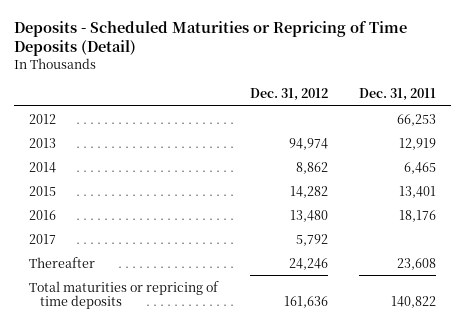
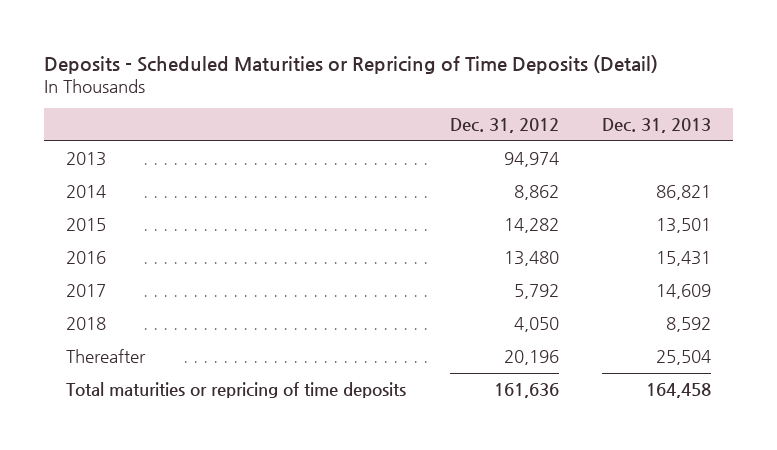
- | Dec. 31, 2012 | Dec. 31, 2011
+ | Dec. 31, 2012 | Dec. 31, 2013
- 2012 | | 66,253
- Thereafter | 24,246 | 23,608
+ 2018 | 4,050 | 8,592
+ Thereafter | 20,196 | 25,504

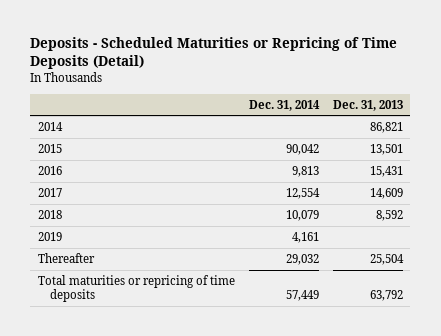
- | Dec. 31, 2012 | Dec. 31, 2013
+ | Dec. 31, 2014 | Dec. 31, 2013
- 2013 | 94,974 |
+ 2019 | 4,161 |
- Total maturities or repricing of time deposits | 161,636 | 164,458
+ Total maturities or repricing of time deposits | 57,449 | 63,792

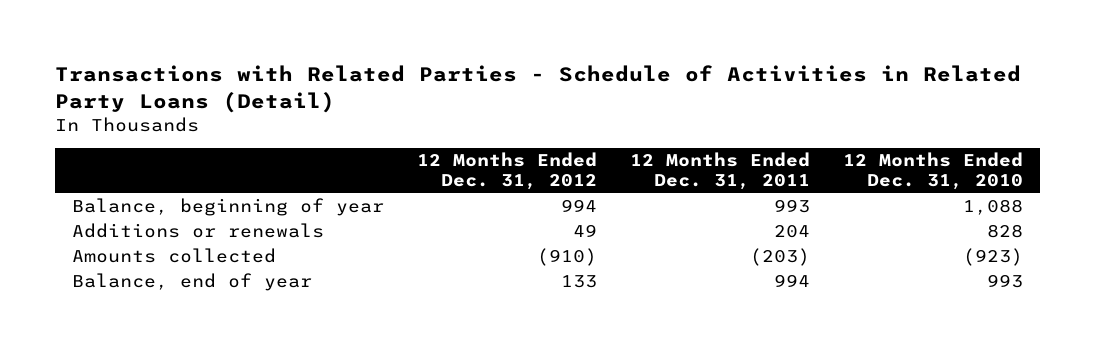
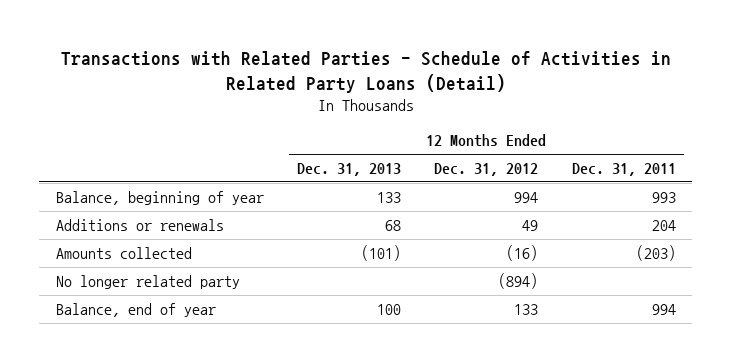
- | 12 Months Ended Dec. 31, 2012 | 12 Months Ended Dec. 31, 2011 | 12 Months Ended Dec. 31, 2010
+ | 12 Months Ended Dec. 31, 2013 | 12 Months Ended Dec. 31, 2012 | 12 Months Ended Dec. 31, 2011
- Amounts collected | (910) | (203) | (923)
+ Amounts collected | (101) | (16) | (203)
+ No longer related party | | (894) |

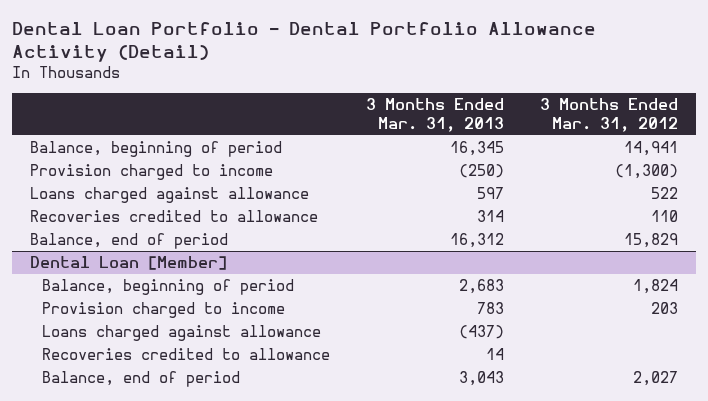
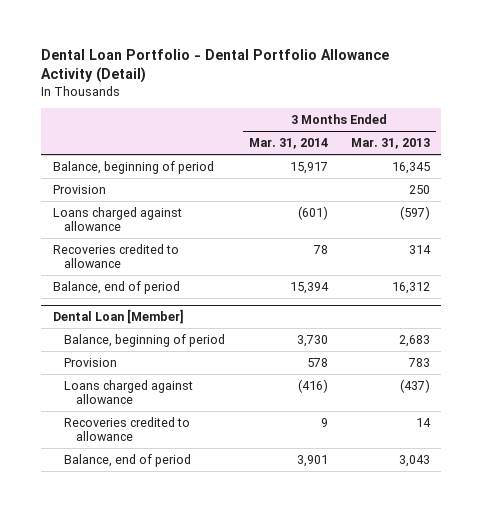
- | 3 Months Ended Mar. 31, 2013 | 3 Months Ended Mar. 31, 2012
+ | 3 Months Ended Mar. 31, 2014 | 3 Months Ended Mar. 31, 2013
- Provision charged to income | (250) | (1,300)
- Loans charged against allowance | 597 | 522
+ Provision | | 250
+ Loans charged against allowance | (601) | (597)
@ Dental Loan [Member]
- Provision charged to income | 783 | 203
+ Provision | 578 | 783

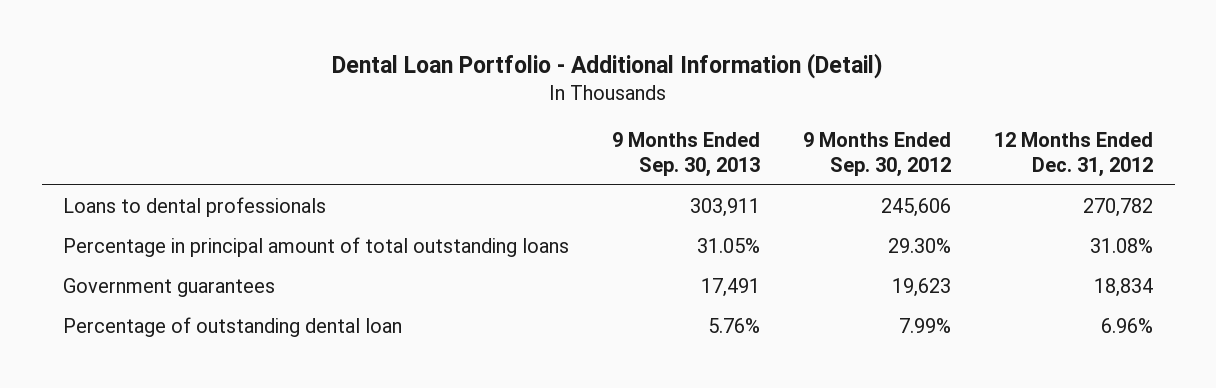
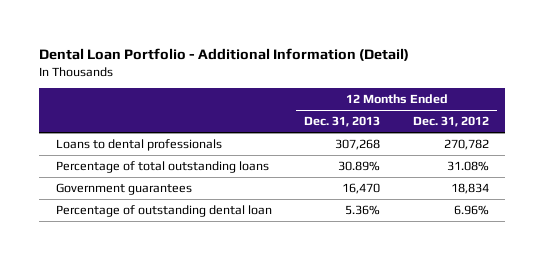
- | 9 Months Ended Sep. 30, 2013 | 9 Months Ended Sep. 30, 2012 | 12 Months Ended Dec. 31, 2012
+ | 12 Months Ended Dec. 31, 2013 | 12 Months Ended Dec. 31, 2012
- Percentage in principal amount of total outstanding loans | 31.05% | 29.30% | 31.08%
+ Percentage of total outstanding loans | 30.89% | 31.08%

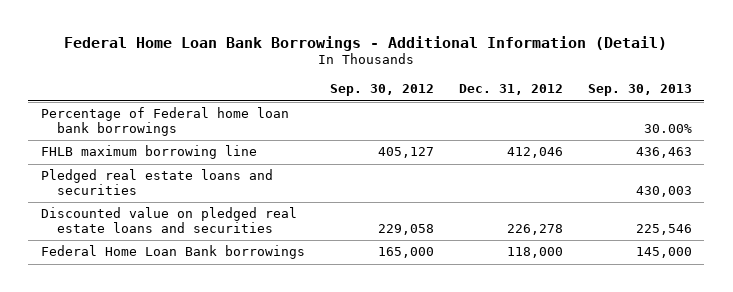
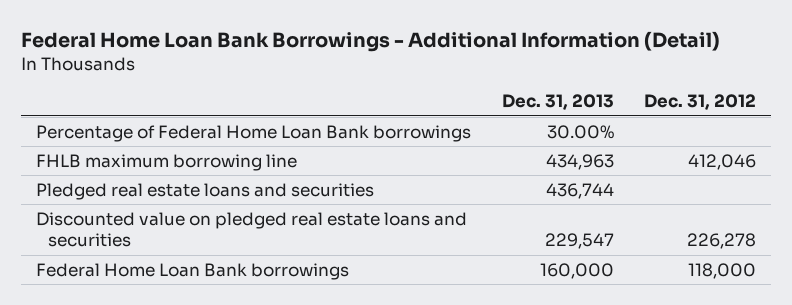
- | Sep. 30, 2012 | Dec. 31, 2012 | Sep. 30, 2013
+ | Dec. 31, 2013 | Dec. 31, 2012
- Percentage of Federal home loan bank borrowings | | | 30.00%
+ Percentage of Federal Home Loan Bank borrowings | 30.00% |

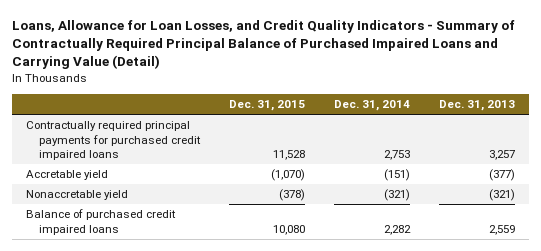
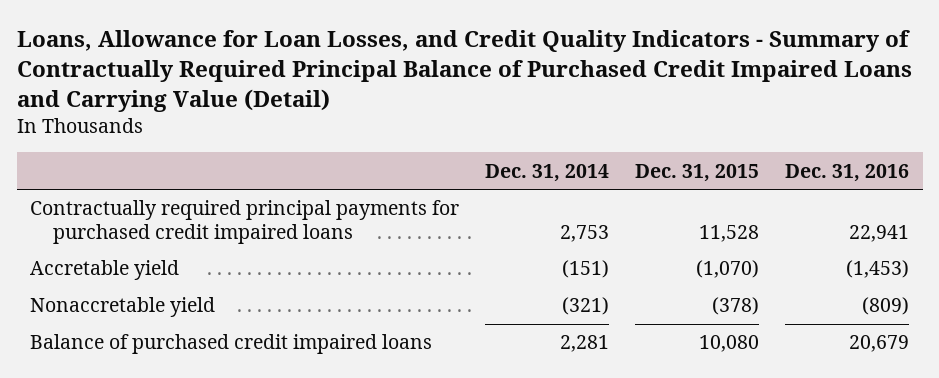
- Loans, Allowance for Loan Losses, and Credit Quality Indicators - Summary of Contractually Required Principal Balance of Purchased Impaired Loans and Carrying Value (Detail)
+ Loans, Allowance for Loan Losses, and Credit Quality Indicators - Summary of Contractually Required Principal Balance of Purchased Credit Impaired Loans and Carrying Value (Detail)
- | Dec. 31, 2015 | Dec. 31, 2014 | Dec. 31, 2013
+ | Dec. 31, 2014 | Dec. 31, 2015 | Dec. 31, 2016
- Balance of purchased credit impaired loans | 10,080 | 2,282 | 2,559
+ Balance of purchased credit impaired loans | 2,281 | 10,080 | 20,679

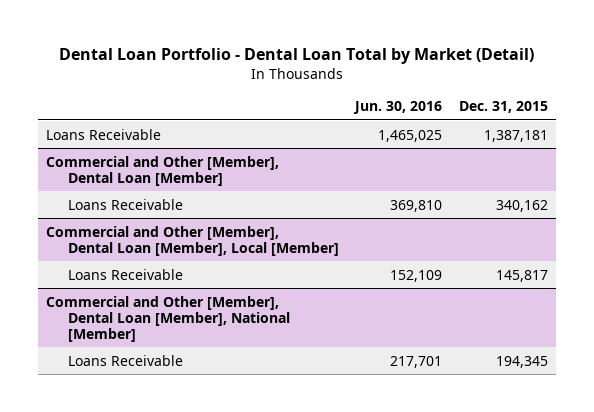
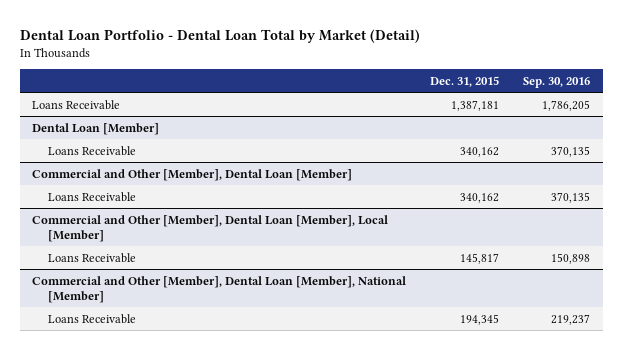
- | Jun. 30, 2016 | Dec. 31, 2015
+ | Dec. 31, 2015 | Sep. 30, 2016
+ Dental Loan [Member]
+ Loans Receivable | 340,162 | 370,135

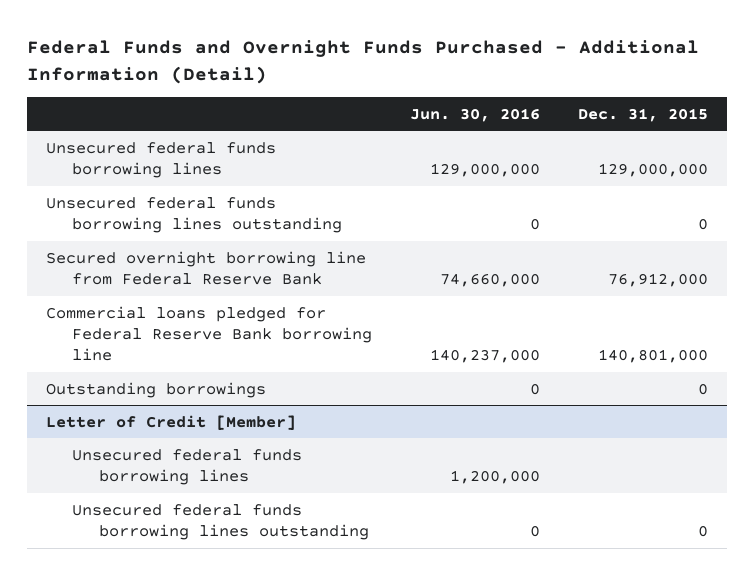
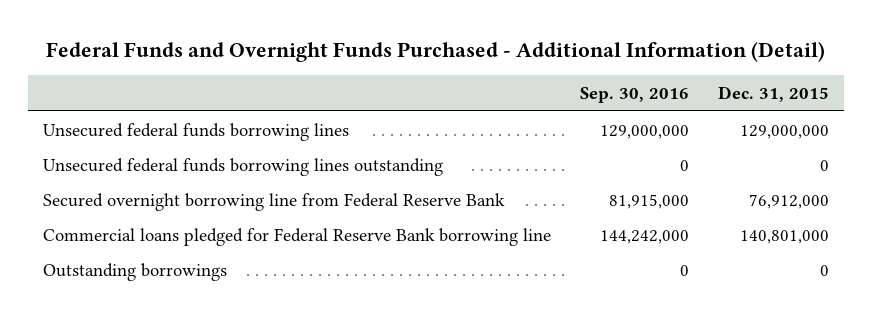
- | Jun. 30, 2016 | Dec. 31, 2015
+ | Sep. 30, 2016 | Dec. 31, 2015
- Letter of Credit [Member]
- Unsecured federal funds borrowing lines | 1,200,000 |
- Unsecured federal funds borrowing lines outstanding | 0 | 0

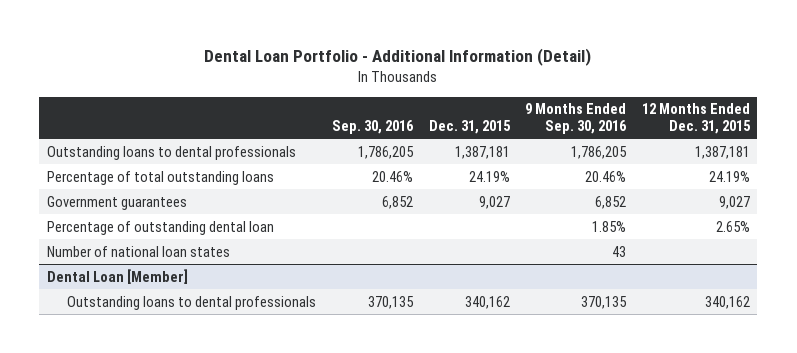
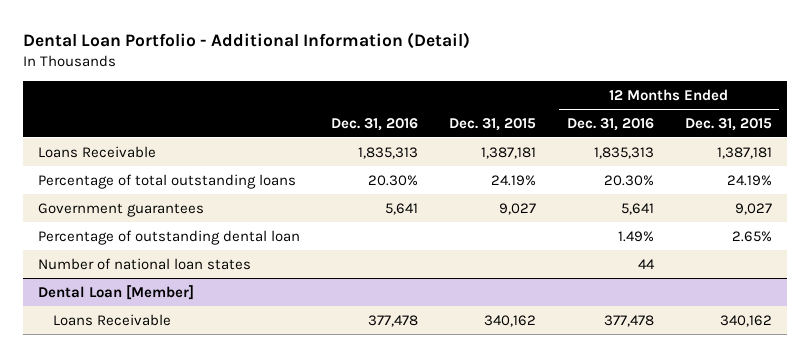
- | Sep. 30, 2016 | Dec. 31, 2015 | 9 Months Ended Sep. 30, 2016 | 12 Months Ended Dec. 31, 2015
+ | Dec. 31, 2016 | Dec. 31, 2015 | 12 Months Ended Dec. 31, 2016 | 12 Months Ended Dec. 31, 2015
- Outstanding loans to dental professionals | 1,786,205 | 1,387,181 | 1,786,205 | 1,387,181
+ Loans Receivable | 1,835,313 | 1,387,181 | 1,835,313 | 1,387,181
@ Dental Loan [Member]
- Outstanding loans to dental professionals | 370,135 | 340,162 | 370,135 | 340,162
+ Loans Receivable | 377,478 | 340,162 | 377,478 | 340,162

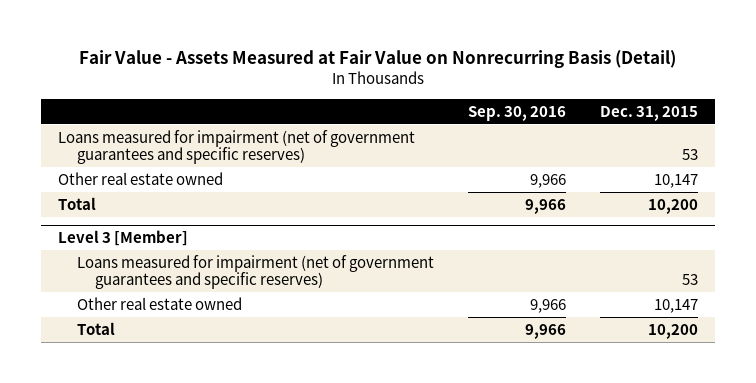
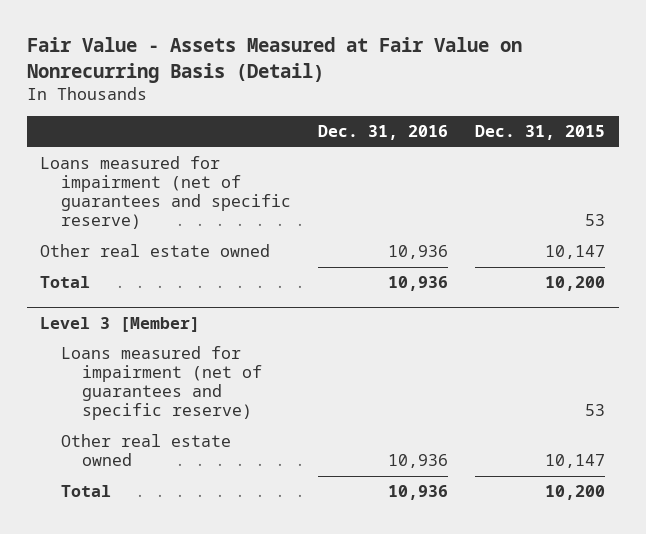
- | Sep. 30, 2016 | Dec. 31, 2015
+ | Dec. 31, 2016 | Dec. 31, 2015
- Loans measured for impairment (net of government guarantees and specific reserves) | | 53
+ Loans measured for impairment (net of guarantees and specific reserve) | | 53
@ Level 3 [Member]
- Loans measured for impairment (net of government guarantees and specific reserves) | | 53
+ Loans measured for impairment (net of guarantees and specific reserve) | | 53

